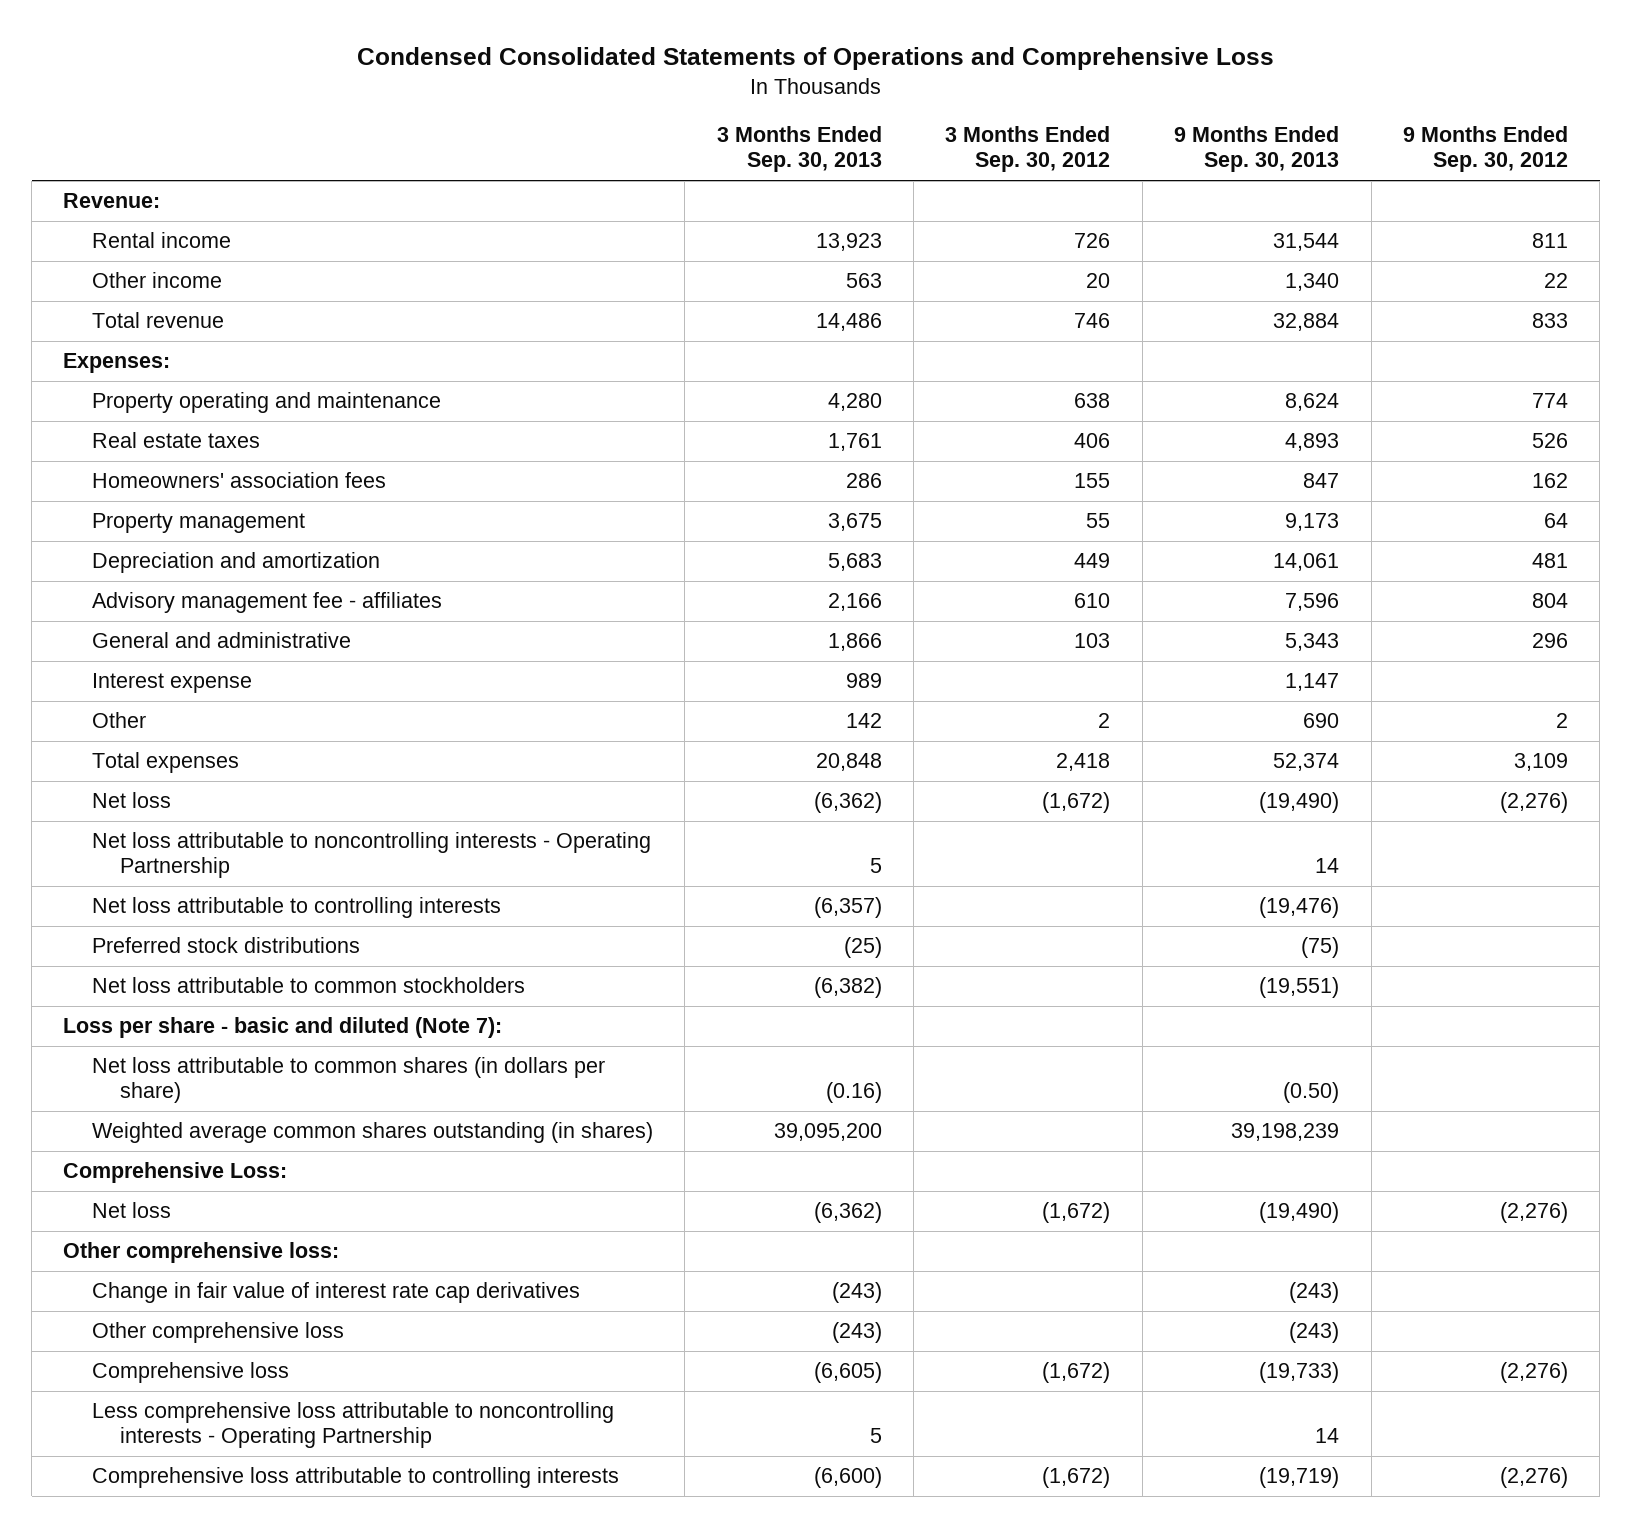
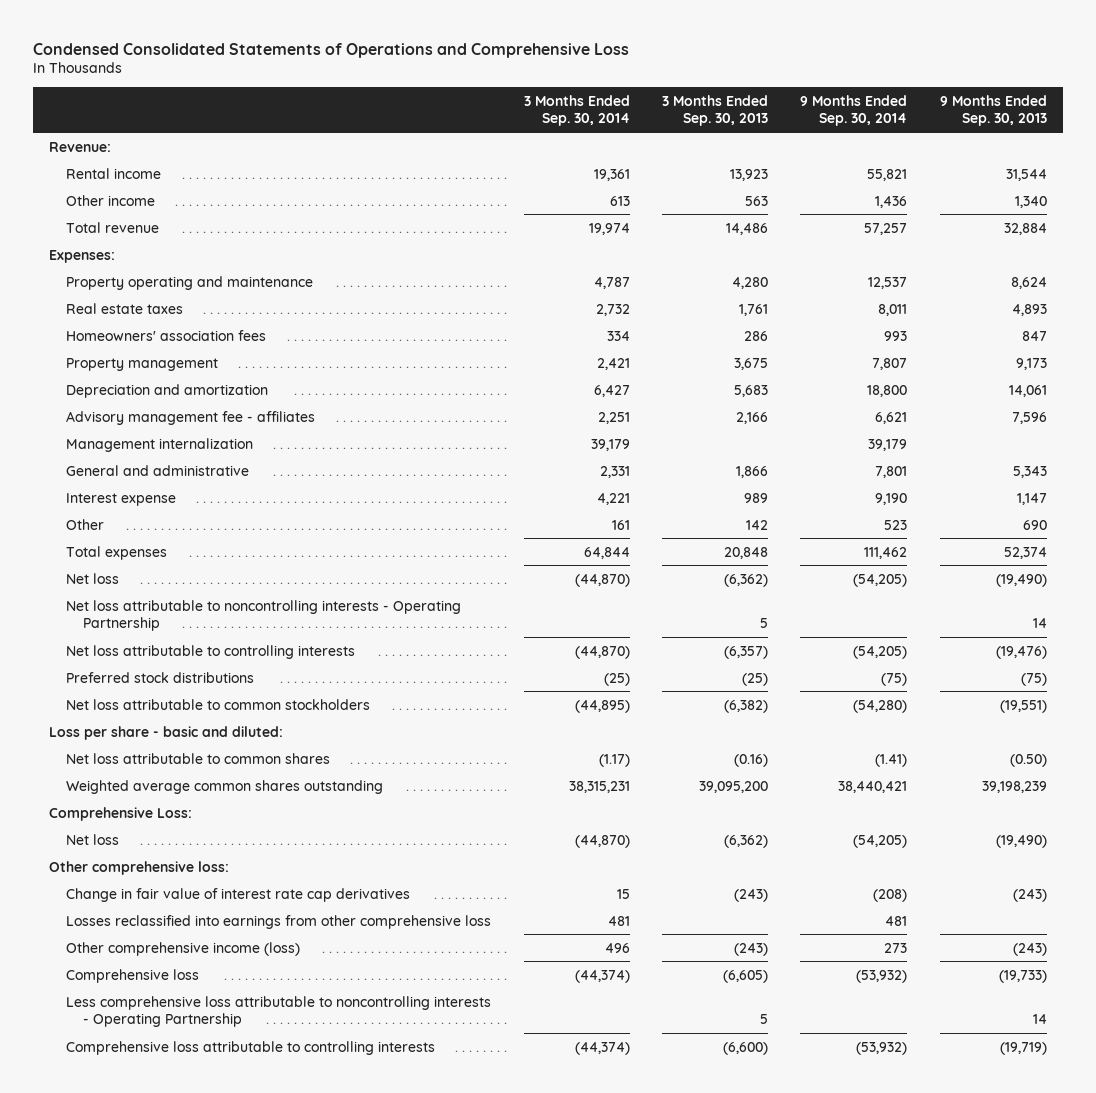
- | 3 Months Ended Sep. 30, 2013 | 3 Months Ended Sep. 30, 2012 | 9 Months Ended Sep. 30, 2013 | 9 Months Ended Sep. 30, 2012
+ | 3 Months Ended Sep. 30, 2014 | 3 Months Ended Sep. 30, 2013 | 9 Months Ended Sep. 30, 2014 | 9 Months Ended Sep. 30, 2013
+ Management internalization | 39,179 | | 39,179 |
- Loss per share - basic and diluted (Note 7):
- Net loss attributable to common shares (in dollars per share) | (0.16) | | (0.50) |
- Weighted average common shares outstanding (in shares) | 39,095,200 | | 39,198,239 |
+ Loss per share - basic and diluted:
+ Net loss attributable to common shares | (1.17) | (0.16) | (1.41) | (0.50)
+ Weighted average common shares outstanding | 38,315,231 | 39,095,200 | 38,440,421 | 39,198,239
- Other comprehensive loss | (243) | | (243) |
+ Losses reclassified into earnings from other comprehensive loss | 481 | | 481 |
+ Other comprehensive income (loss) | 496 | (243) | 273 | (243)

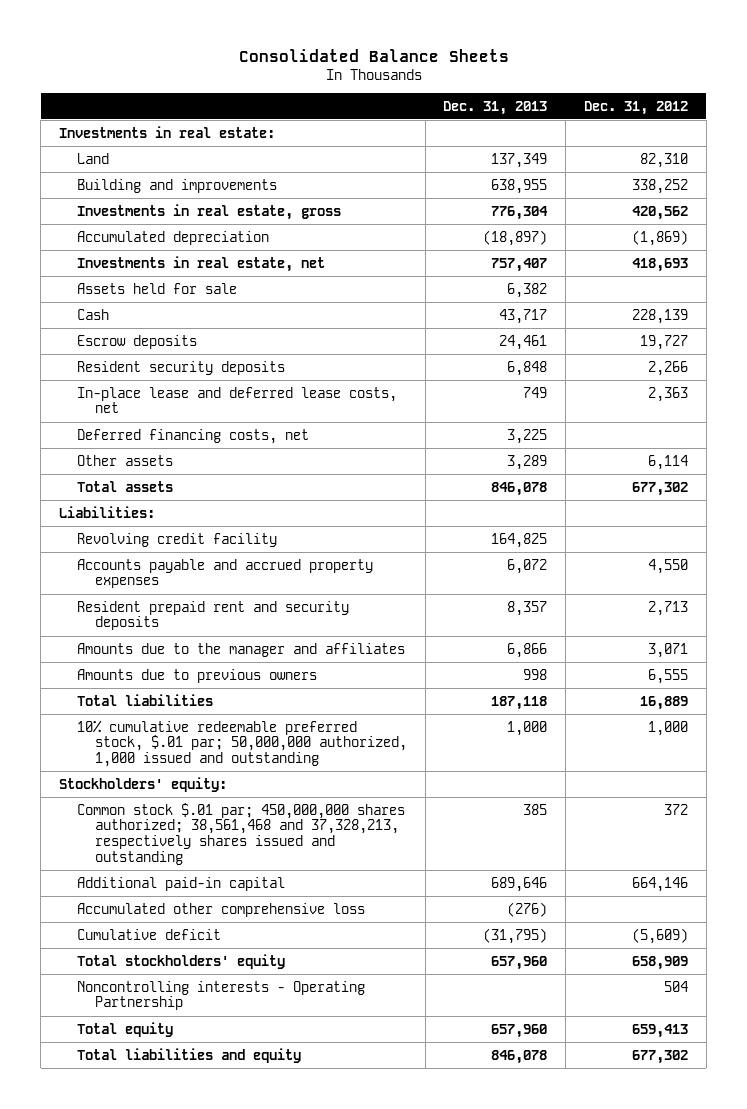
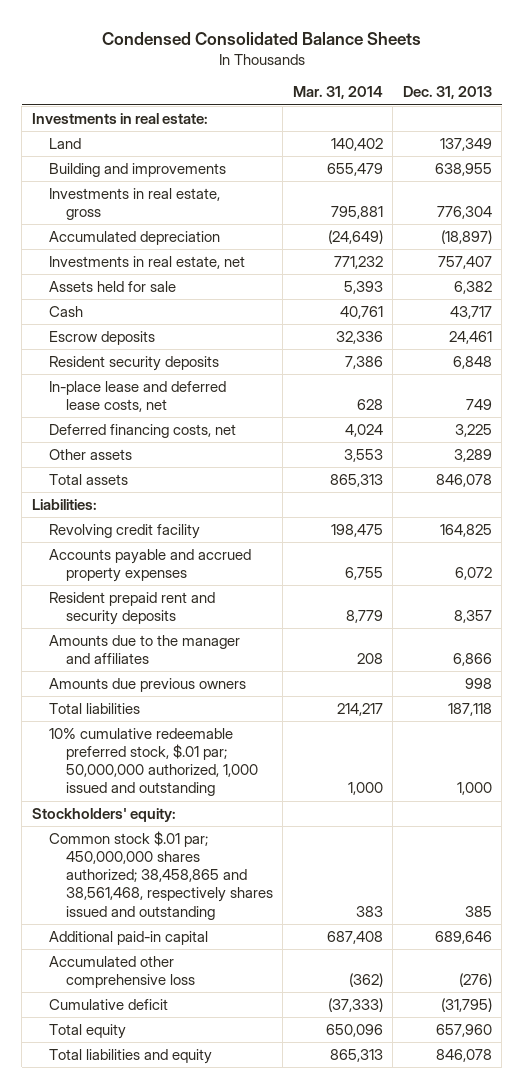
- Consolidated Balance Sheets
+ Condensed Consolidated Balance Sheets
- | Dec. 31, 2013 | Dec. 31, 2012
+ | Mar. 31, 2014 | Dec. 31, 2013
- Amounts due to previous owners | 998 | 6,555
+ Amounts due previous owners | | 998
- Common stock $.01 par; 450,000,000 shares authorized; 38,561,468 and 37,328,213, respectively shares issued and outstanding | 385 | 372
+ Common stock $.01 par; 450,000,000 shares authorized; 38,458,865 and 38,561,468, respectively shares issued and outstanding | 383 | 385
- Total stockholders' equity | 657,960 | 658,909
- Noncontrolling interests - Operating Partnership | | 504

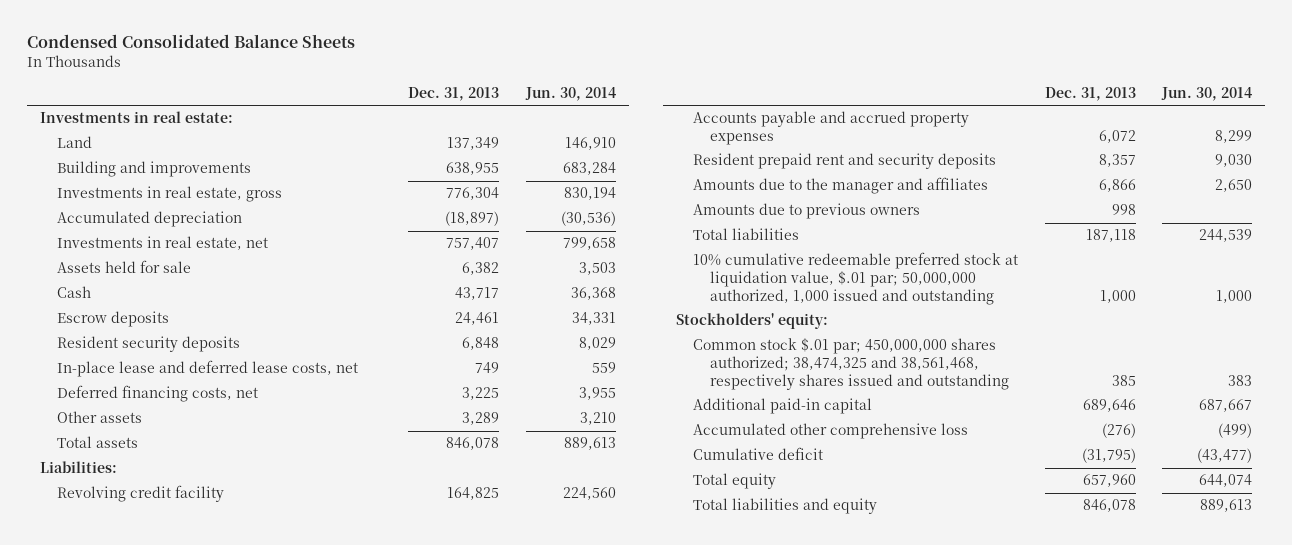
- | Mar. 31, 2014 | Dec. 31, 2013
+ | Dec. 31, 2013 | Jun. 30, 2014
- Amounts due previous owners | | 998
+ Amounts due to previous owners | 998 |
- 10% cumulative redeemable preferred stock, $.01 par; 50,000,000 authorized, 1,000 issued and outstanding | 1,000 | 1,000
+ 10% cumulative redeemable preferred stock at liquidation value, $.01 par; 50,000,000 authorized, 1,000 issued and outstanding | 1,000 | 1,000
- Common stock $.01 par; 450,000,000 shares authorized; 38,458,865 and 38,561,468, respectively shares issued and outstanding | 383 | 385
+ Common stock $.01 par; 450,000,000 shares authorized; 38,474,325 and 38,561,468, respectively shares issued and outstanding | 385 | 383

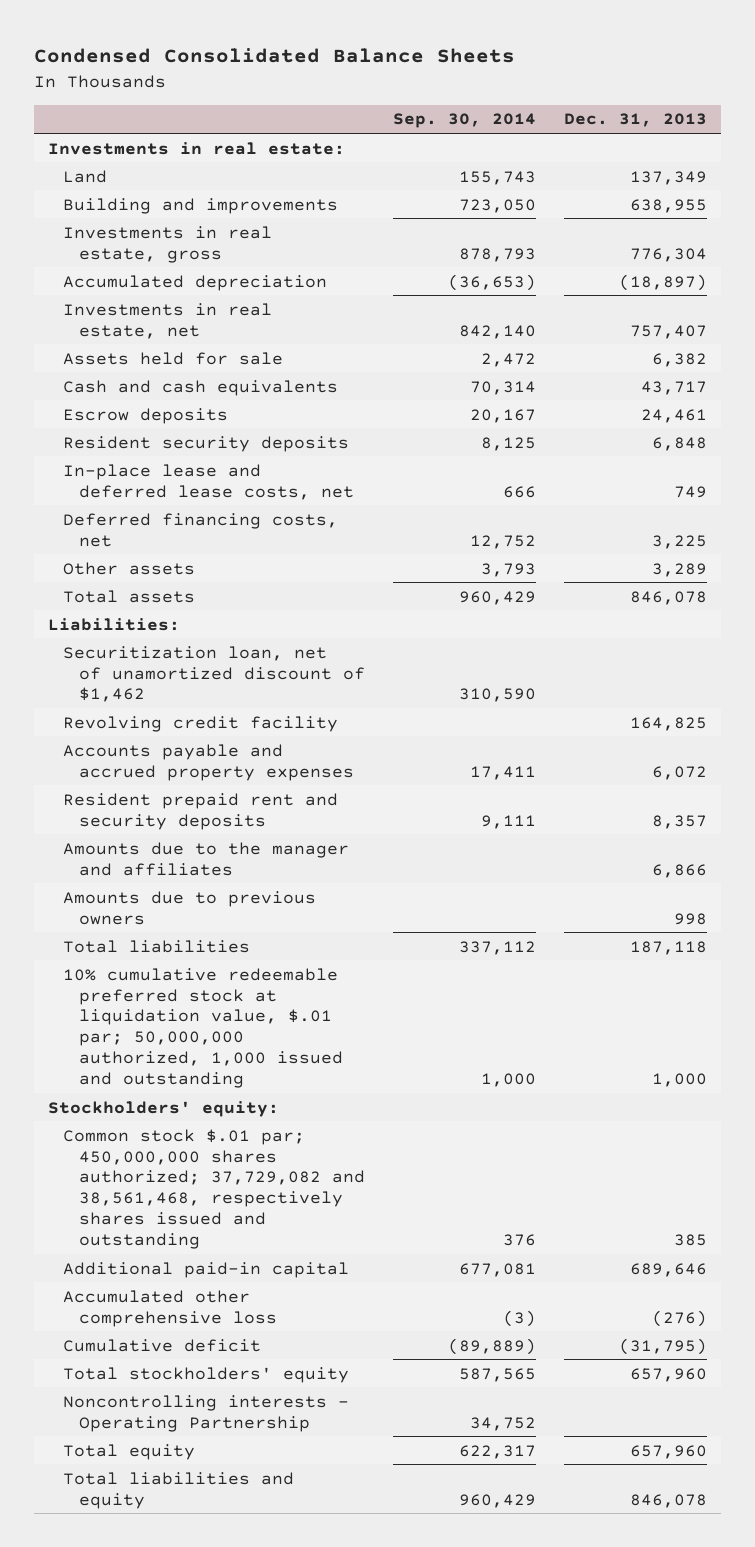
- | Dec. 31, 2013 | Jun. 30, 2014
+ | Sep. 30, 2014 | Dec. 31, 2013
- Cash | 43,717 | 36,368
+ Cash and cash equivalents | 70,314 | 43,717
+ Securitization loan, net of unamortized discount of $1,462 | 310,590 |
- Common stock $.01 par; 450,000,000 shares authorized; 38,474,325 and 38,561,468, respectively shares issued and outstanding | 385 | 383
+ Common stock $.01 par; 450,000,000 shares authorized; 37,729,082 and 38,561,468, respectively shares issued and outstanding | 376 | 385
+ Total stockholders' equity | 587,565 | 657,960
+ Noncontrolling interests - Operating Partnership | 34,752 |

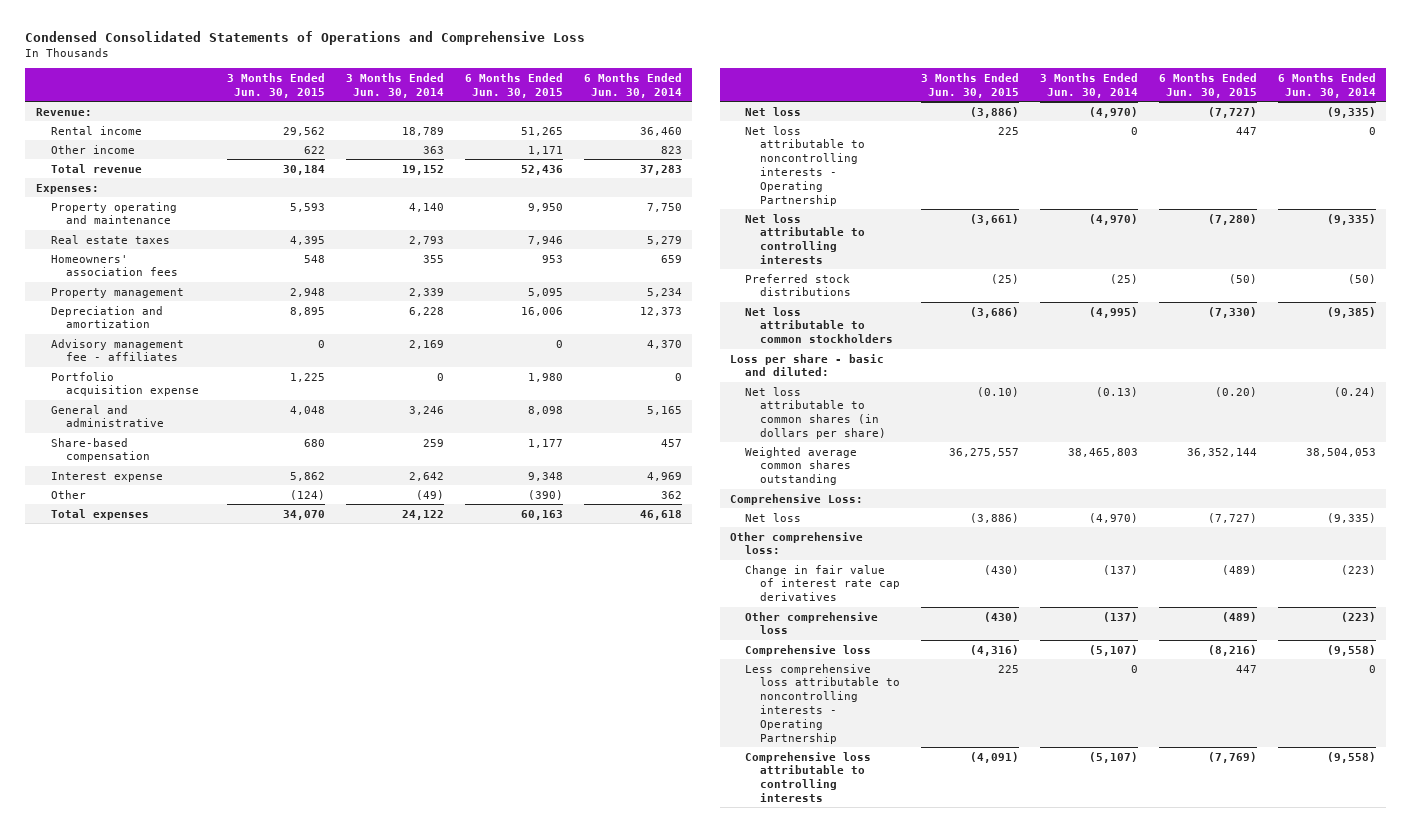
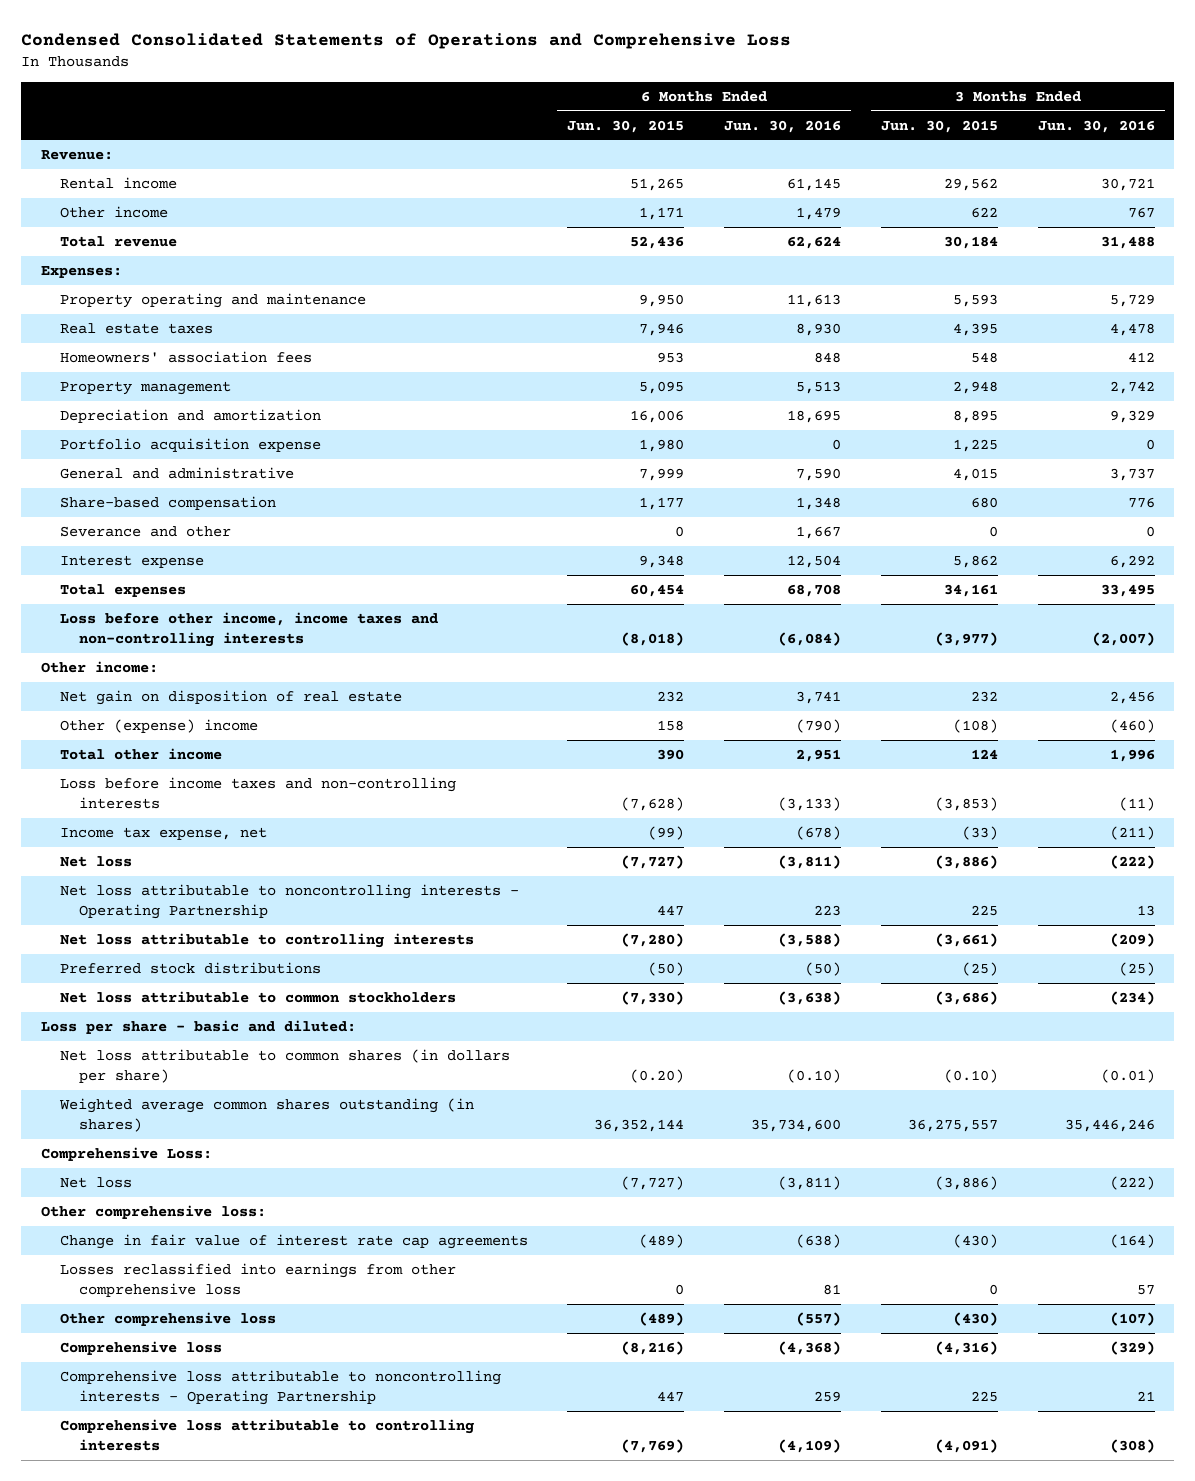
- | 3 Months Ended Jun. 30, 2015 | 3 Months Ended Jun. 30, 2014 | 6 Months Ended Jun. 30, 2015 | 6 Months Ended Jun. 30, 2014
+ | 6 Months Ended Jun. 30, 2015 | 6 Months Ended Jun. 30, 2016 | 3 Months Ended Jun. 30, 2015 | 3 Months Ended Jun. 30, 2016
- Advisory management fee - affiliates | 0 | 2,169 | 0 | 4,370
- General and administrative | 4,048 | 3,246 | 8,098 | 5,165
+ General and administrative | 7,999 | 7,590 | 4,015 | 3,737
+ Severance and other | 0 | 1,667 | 0 | 0
- Other | (124) | (49) | (390) | 362
- Total expenses | 34,070 | 24,122 | 60,163 | 46,618
+ Total expenses | 60,454 | 68,708 | 34,161 | 33,495
+ Loss before other income, income taxes and non-controlling interests | (8,018) | (6,084) | (3,977) | (2,007)
+ Other income:
+ Net gain on disposition of real estate | 232 | 3,741 | 232 | 2,456
+ Other (expense) income | 158 | (790) | (108) | (460)
+ Total other income | 390 | 2,951 | 124 | 1,996
+ Loss before income taxes and non-controlling interests | (7,628) | (3,133) | (3,853) | (11)
+ Income tax expense, net | (99) | (678) | (33) | (211)
- Weighted average common shares outstanding | 36,275,557 | 38,465,803 | 36,352,144 | 38,504,053
+ Weighted average common shares outstanding (in shares) | 36,352,144 | 35,734,600 | 36,275,557 | 35,446,246
- Change in fair value of interest rate cap derivatives | (430) | (137) | (489) | (223)
+ Change in fair value of interest rate cap agreements | (489) | (638) | (430) | (164)
+ Losses reclassified into earnings from other comprehensive loss | 0 | 81 | 0 | 57
- Less comprehensive loss attributable to noncontrolling interests - Operating Partnership | 225 | 0 | 447 | 0
+ Comprehensive loss attributable to noncontrolling interests - Operating Partnership | 447 | 259 | 225 | 21

